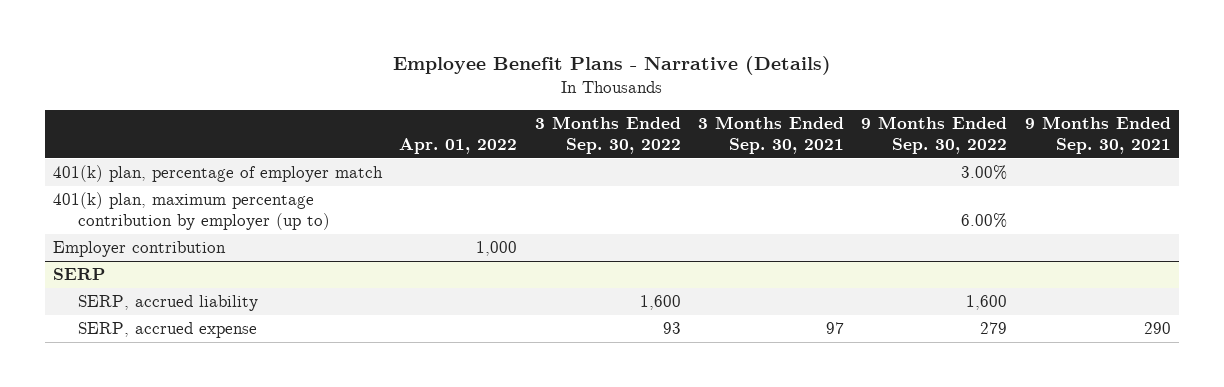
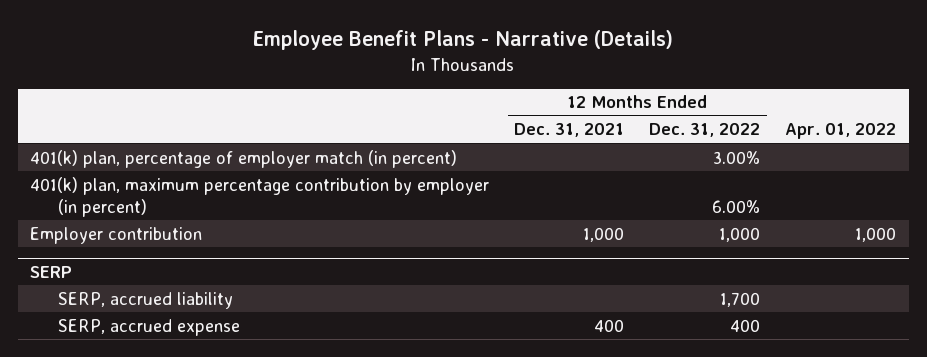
- | Apr. 01, 2022 | 3 Months Ended Sep. 30, 2022 | 3 Months Ended Sep. 30, 2021 | 9 Months Ended Sep. 30, 2022 | 9 Months Ended Sep. 30, 2021
+ | 12 Months Ended Dec. 31, 2021 | 12 Months Ended Dec. 31, 2022 | Apr. 01, 2022
- 401(k) plan, percentage of employer match | | | | 3.00% |
- 401(k) plan, maximum percentage contribution by employer (up to) | | | | 6.00% |
+ 401(k) plan, percentage of employer match (in percent) | | 3.00% |
+ 401(k) plan, maximum percentage contribution by employer (in percent) | | 6.00% |

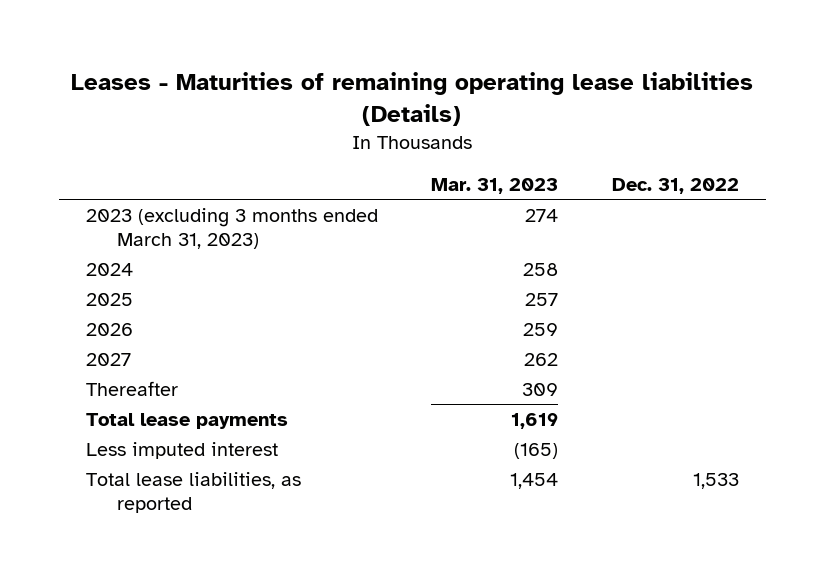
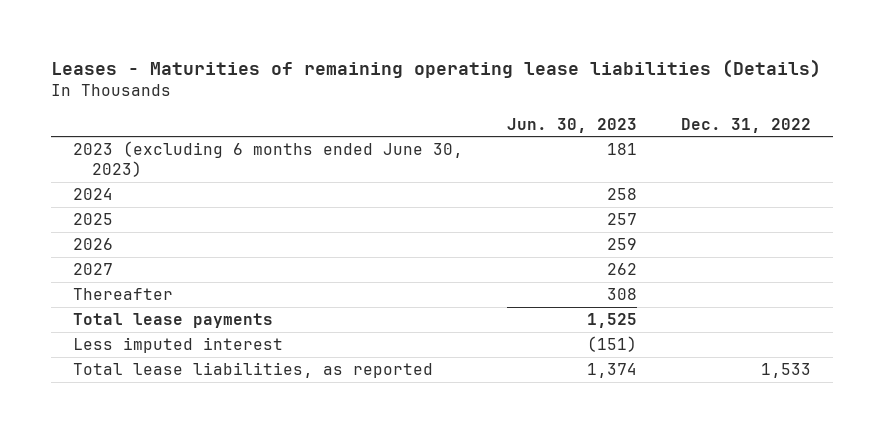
- | Mar. 31, 2023 | Dec. 31, 2022
+ | Jun. 30, 2023 | Dec. 31, 2022
- 2023 (excluding 3 months ended March 31, 2023) | 274 |
+ 2023 (excluding 6 months ended June 30, 2023) | 181 |

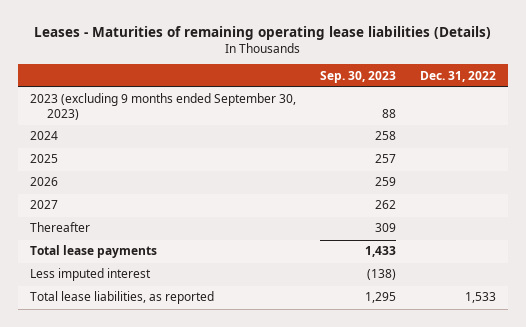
- | Jun. 30, 2023 | Dec. 31, 2022
+ | Sep. 30, 2023 | Dec. 31, 2022
- 2023 (excluding 6 months ended June 30, 2023) | 181 |
+ 2023 (excluding 9 months ended September 30, 2023) | 88 |

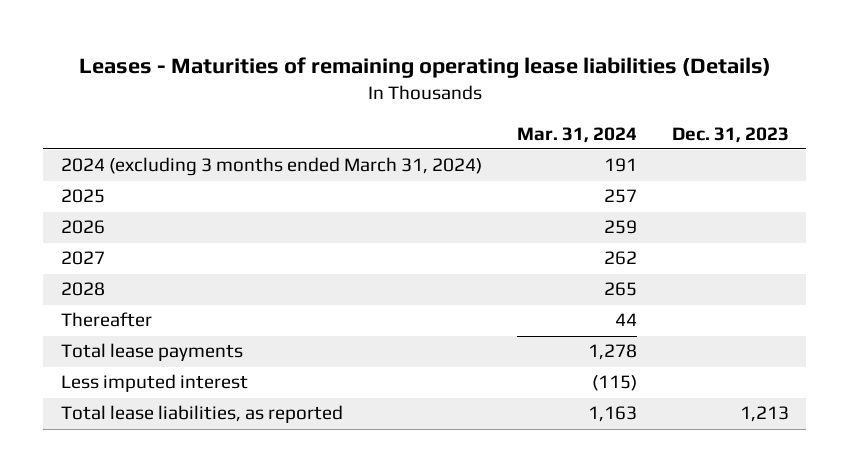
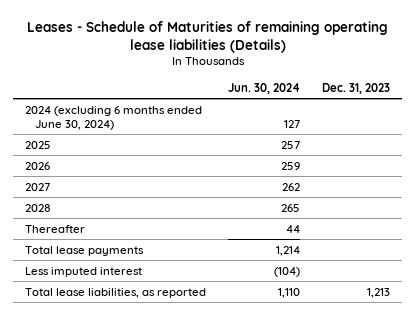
- Leases - Maturities of remaining operating lease liabilities (Details)
+ Leases - Schedule of Maturities of remaining operating lease liabilities (Details)
- | Mar. 31, 2024 | Dec. 31, 2023
+ | Jun. 30, 2024 | Dec. 31, 2023
- 2024 (excluding 3 months ended March 31, 2024) | 191 |
+ 2024 (excluding 6 months ended June 30, 2024) | 127 |

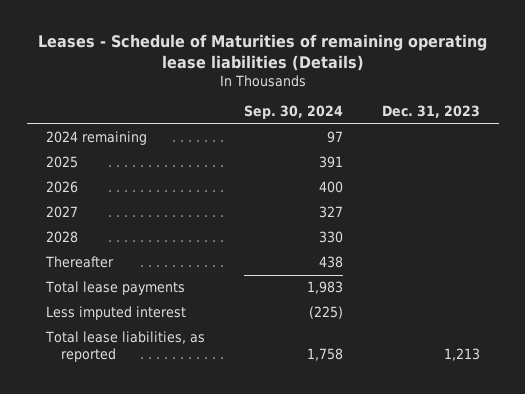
- | Jun. 30, 2024 | Dec. 31, 2023
+ | Sep. 30, 2024 | Dec. 31, 2023
- 2024 (excluding 6 months ended June 30, 2024) | 127 |
+ 2024 remaining | 97 |

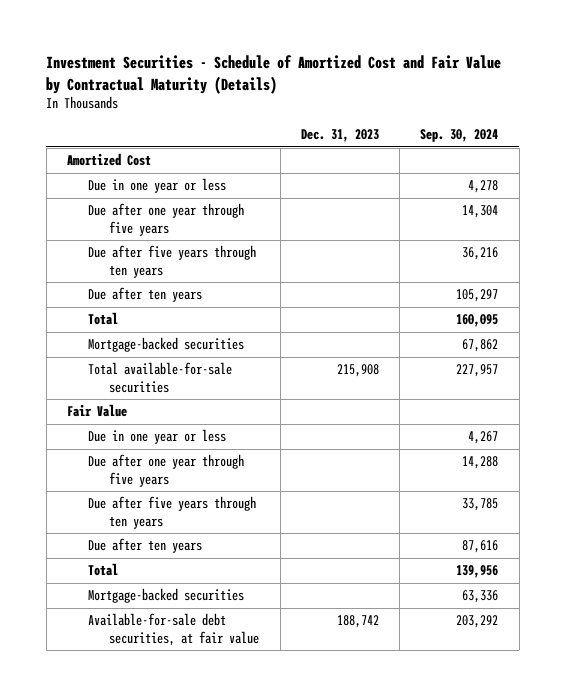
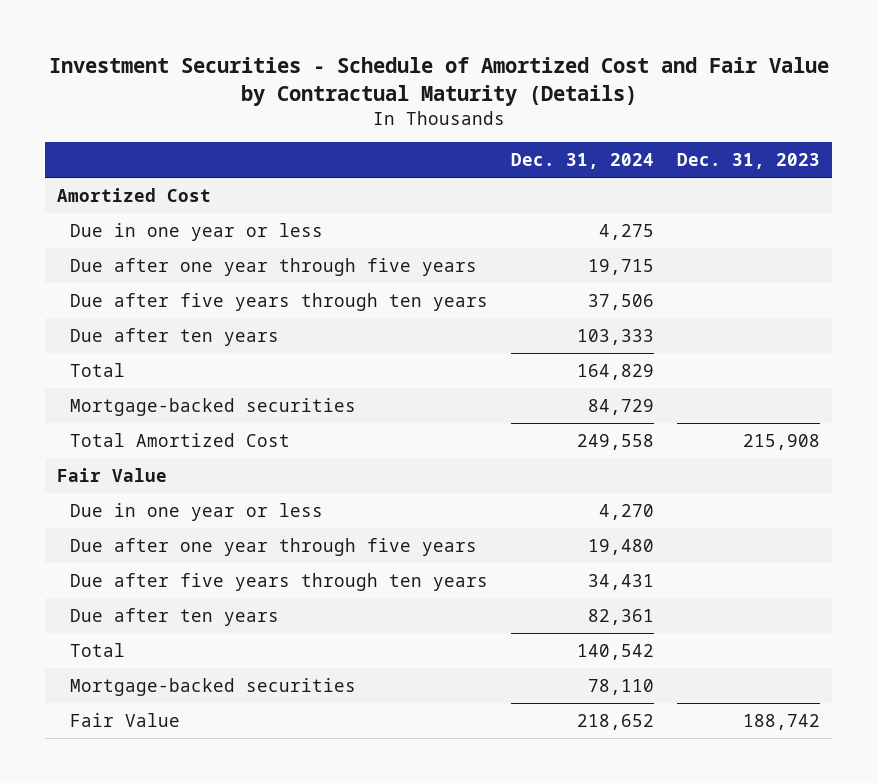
- | Dec. 31, 2023 | Sep. 30, 2024
+ | Dec. 31, 2024 | Dec. 31, 2023
- Total available-for-sale securities | 215,908 | 227,957
+ Total Amortized Cost | 249,558 | 215,908
- Available-for-sale debt securities, at fair value | 188,742 | 203,292
+ Fair Value | 218,652 | 188,742

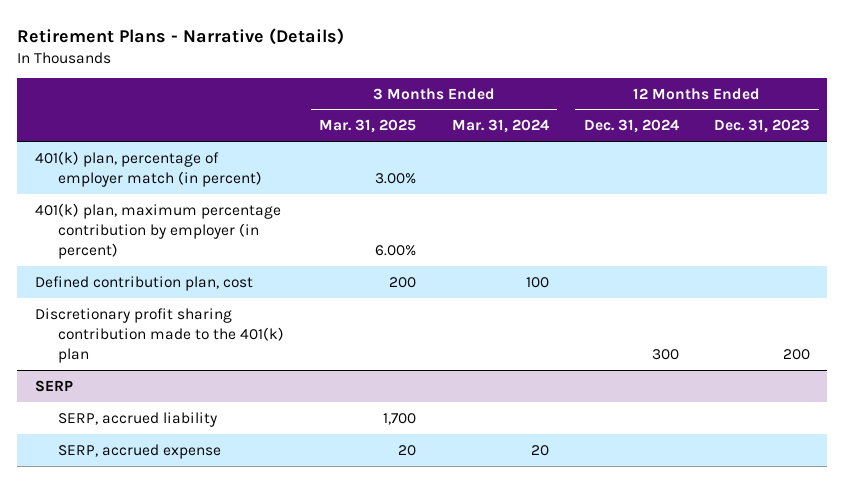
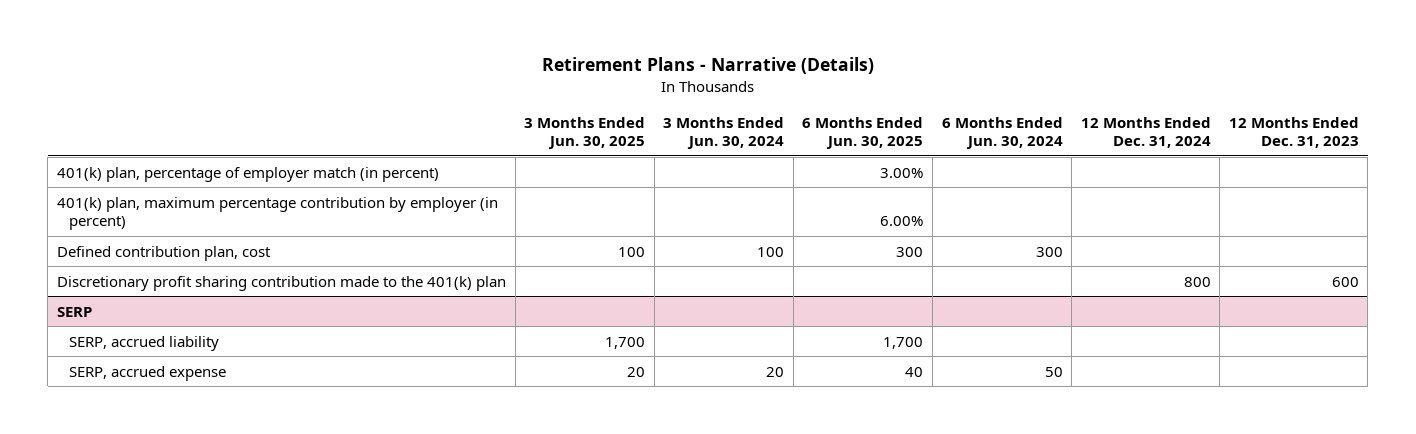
- | 3 Months Ended Mar. 31, 2025 | 3 Months Ended Mar. 31, 2024 | 12 Months Ended Dec. 31, 2024 | 12 Months Ended Dec. 31, 2023
+ | 3 Months Ended Jun. 30, 2025 | 3 Months Ended Jun. 30, 2024 | 6 Months Ended Jun. 30, 2025 | 6 Months Ended Jun. 30, 2024 | 12 Months Ended Dec. 31, 2024 | 12 Months Ended Dec. 31, 2023
- Discretionary profit sharing contribution made to the 401(k) plan | | | 300 | 200
+ Discretionary profit sharing contribution made to the 401(k) plan | | | | | 800 | 600

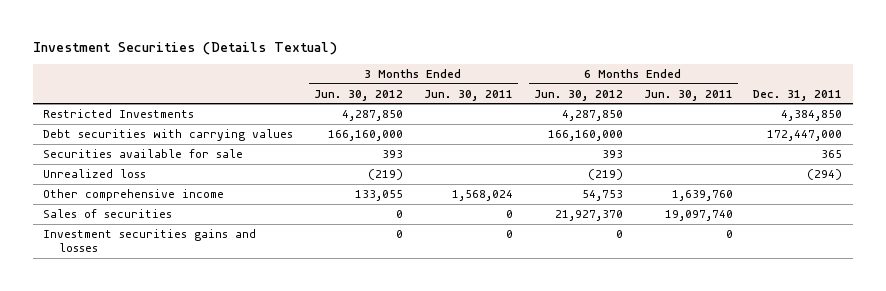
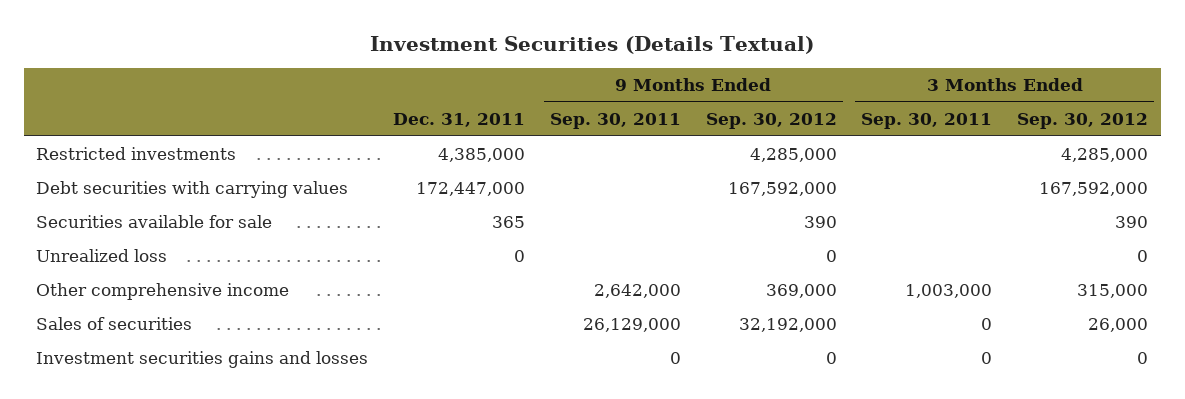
- | 3 Months Ended Jun. 30, 2012 | 3 Months Ended Jun. 30, 2011 | 6 Months Ended Jun. 30, 2012 | 6 Months Ended Jun. 30, 2011 | Dec. 31, 2011
+ | Dec. 31, 2011 | 9 Months Ended Sep. 30, 2011 | 9 Months Ended Sep. 30, 2012 | 3 Months Ended Sep. 30, 2011 | 3 Months Ended Sep. 30, 2012
- Restricted Investments | 4,287,850 | | 4,287,850 | | 4,384,850
+ Restricted investments | 4,385,000 | | 4,285,000 | | 4,285,000
- Unrealized loss | (219) | | (219) | | (294)
+ Unrealized loss | 0 | | 0 | | 0

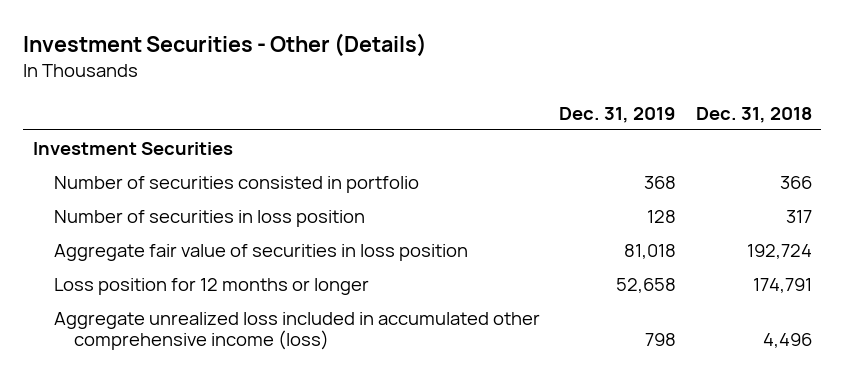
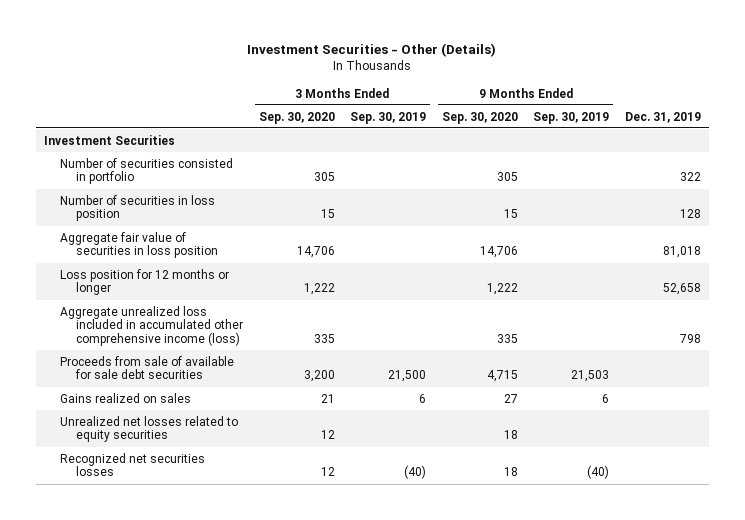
- | Dec. 31, 2019 | Dec. 31, 2018
+ | 3 Months Ended Sep. 30, 2020 | 3 Months Ended Sep. 30, 2019 | 9 Months Ended Sep. 30, 2020 | 9 Months Ended Sep. 30, 2019 | Dec. 31, 2019
- Number of securities consisted in portfolio | 368 | 366
+ Number of securities consisted in portfolio | 305 | | 305 | | 322
+ Proceeds from sale of available for sale debt securities | 3,200 | 21,500 | 4,715 | 21,503 |
+ Gains realized on sales | 21 | 6 | 27 | 6 |
+ Unrealized net losses related to equity securities | 12 | | 18 | |
+ Recognized net securities losses | 12 | (40) | 18 | (40) |

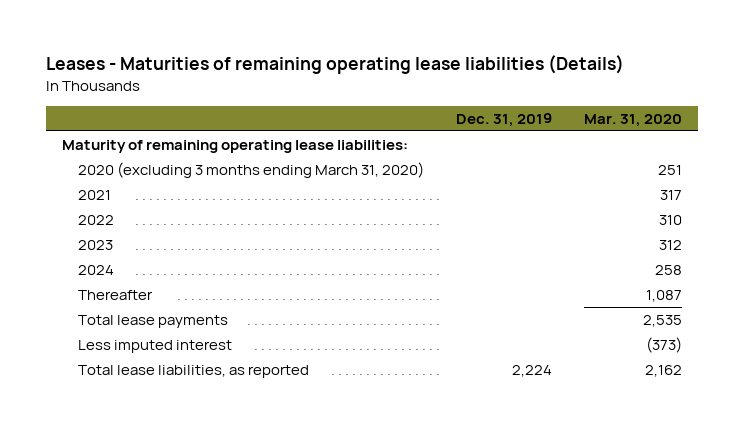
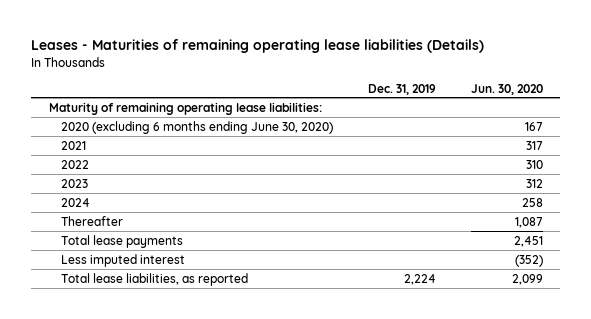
- | Dec. 31, 2019 | Mar. 31, 2020
+ | Dec. 31, 2019 | Jun. 30, 2020
- 2020 (excluding 3 months ending March 31, 2020) | | 251
+ 2020 (excluding 6 months ending June 30, 2020) | | 167

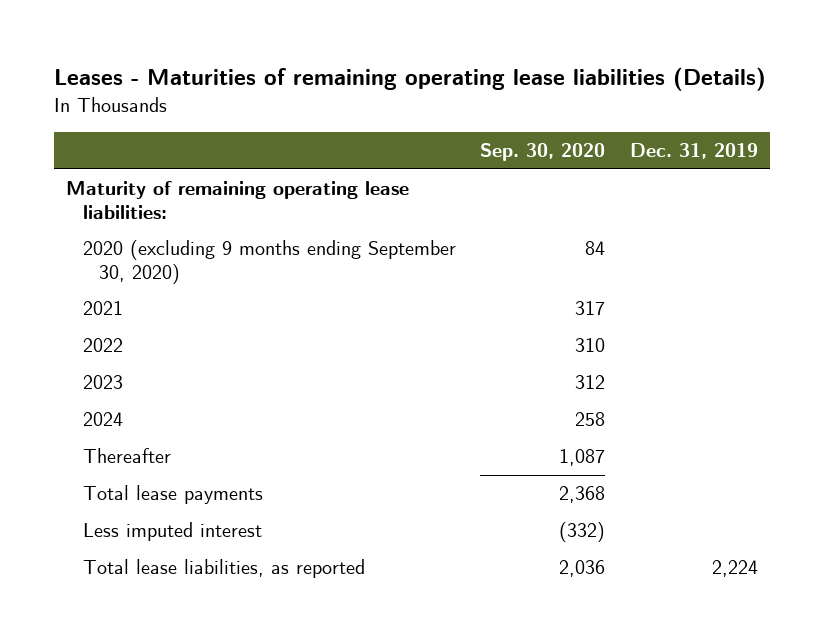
- | Dec. 31, 2019 | Jun. 30, 2020
+ | Sep. 30, 2020 | Dec. 31, 2019
- 2020 (excluding 6 months ending June 30, 2020) | | 167
+ 2020 (excluding 9 months ending September 30, 2020) | 84 |

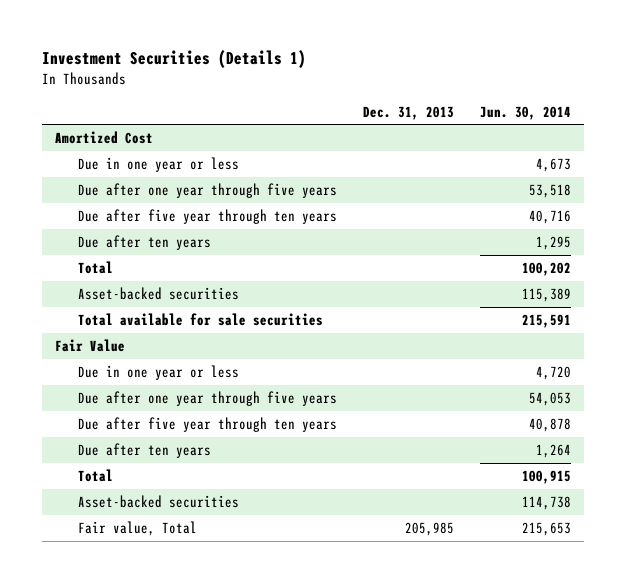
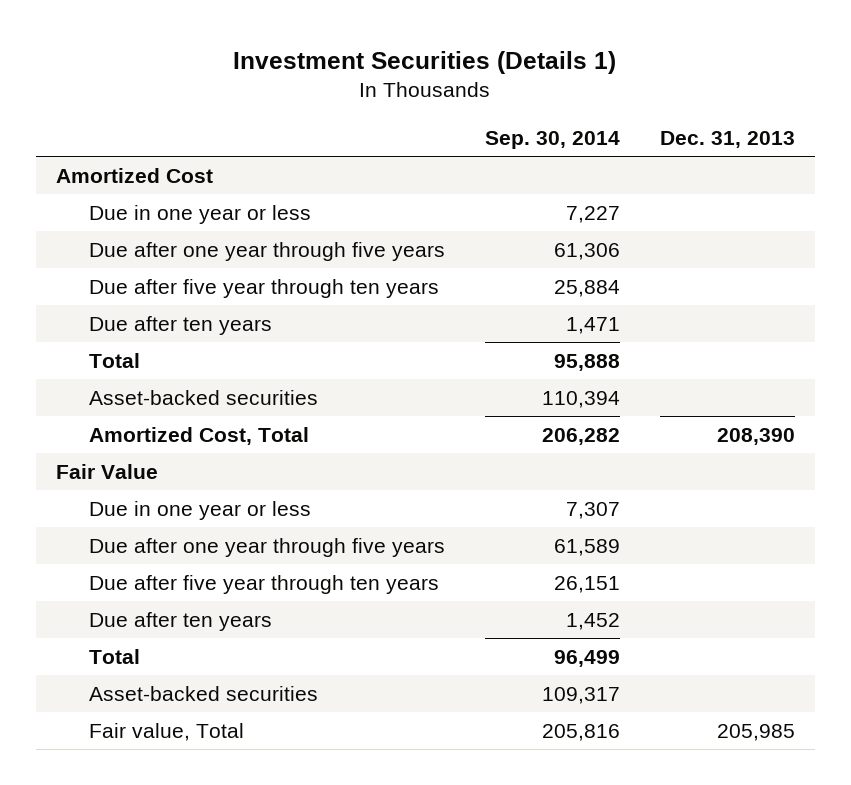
- | Dec. 31, 2013 | Jun. 30, 2014
+ | Sep. 30, 2014 | Dec. 31, 2013
- Total available for sale securities | | 215,591
+ Amortized Cost, Total | 206,282 | 208,390

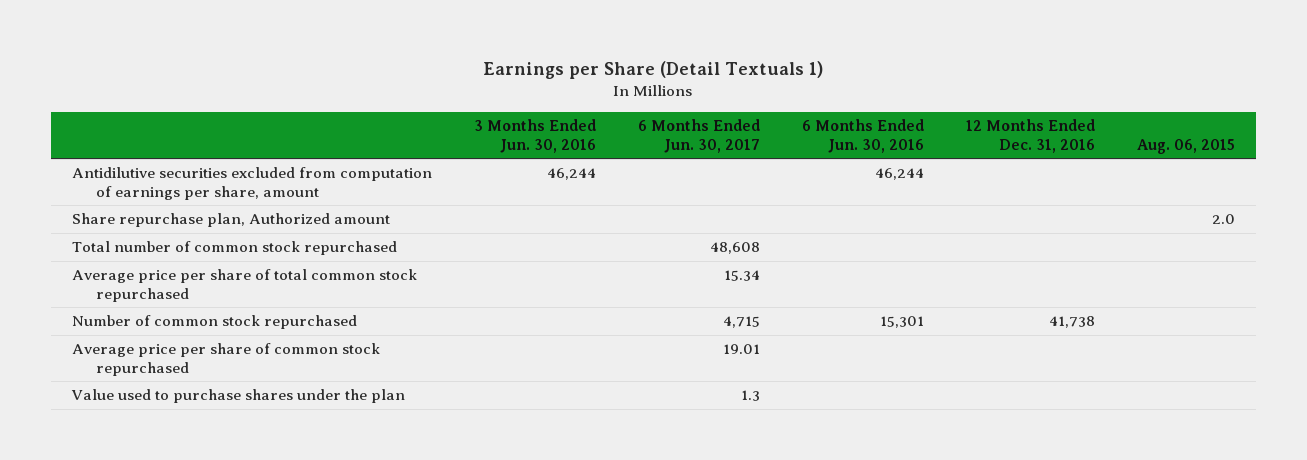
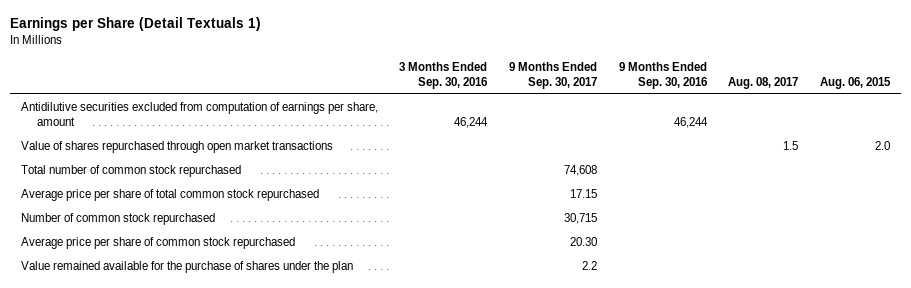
- | 3 Months Ended Jun. 30, 2016 | 6 Months Ended Jun. 30, 2017 | 6 Months Ended Jun. 30, 2016 | 12 Months Ended Dec. 31, 2016 | Aug. 06, 2015
+ | 3 Months Ended Sep. 30, 2016 | 9 Months Ended Sep. 30, 2017 | 9 Months Ended Sep. 30, 2016 | Aug. 08, 2017 | Aug. 06, 2015
- Share repurchase plan, Authorized amount | | | | | 2.0
+ Value of shares repurchased through open market transactions | | | | 1.5 | 2.0
- Value used to purchase shares under the plan | | 1.3 | | |
+ Value remained available for the purchase of shares under the plan | | 2.2 | | |

